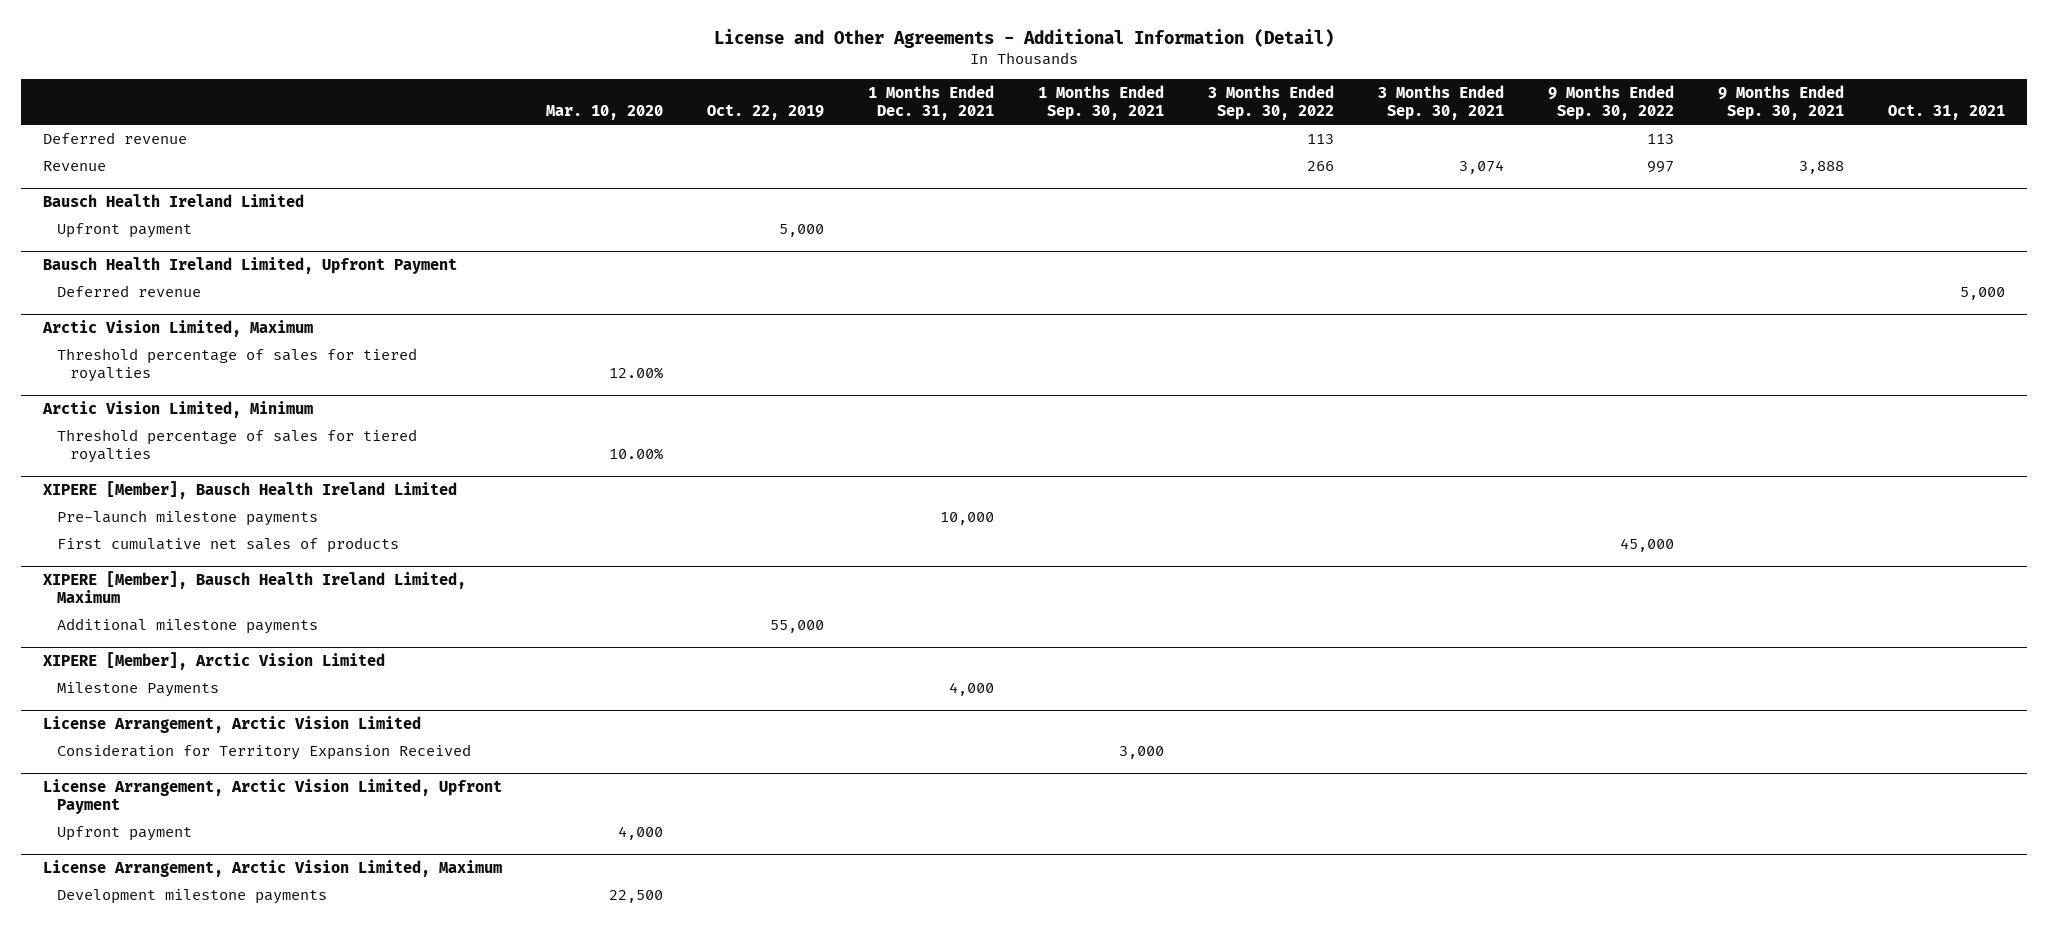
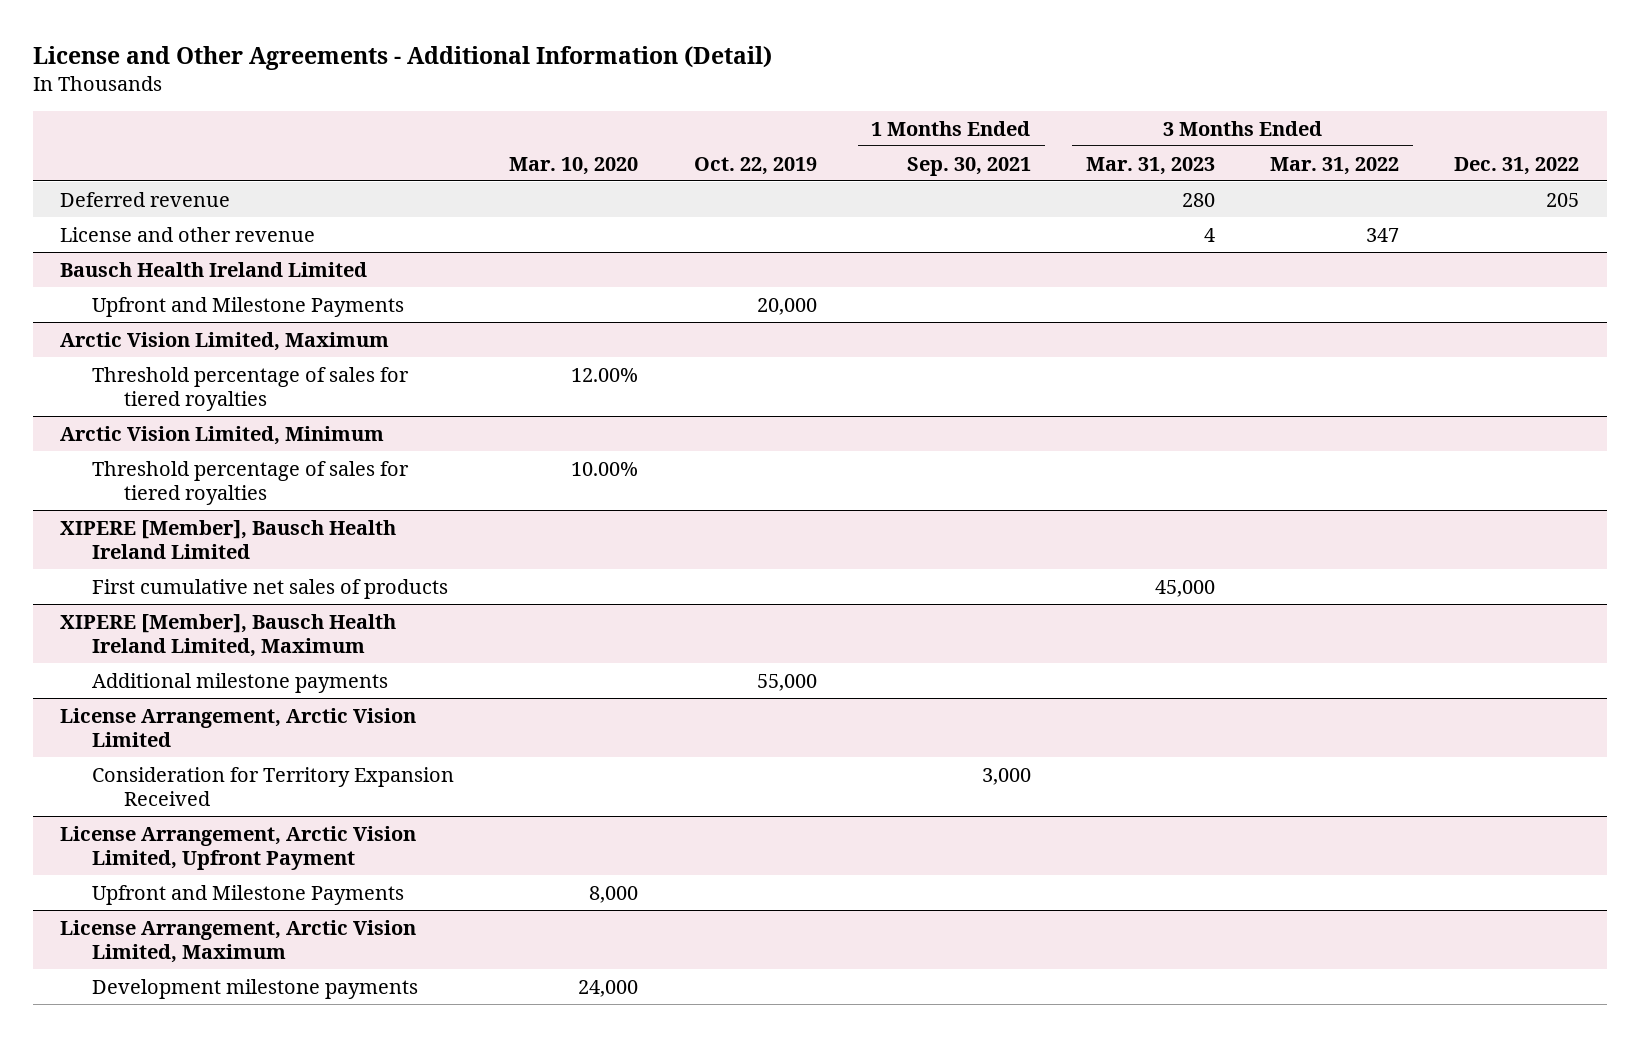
- | Mar. 10, 2020 | Oct. 22, 2019 | 1 Months Ended Dec. 31, 2021 | 1 Months Ended Sep. 30, 2021 | 3 Months Ended Sep. 30, 2022 | 3 Months Ended Sep. 30, 2021 | 9 Months Ended Sep. 30, 2022 | 9 Months Ended Sep. 30, 2021 | Oct. 31, 2021
+ | Mar. 10, 2020 | Oct. 22, 2019 | 1 Months Ended Sep. 30, 2021 | 3 Months Ended Mar. 31, 2023 | 3 Months Ended Mar. 31, 2022 | Dec. 31, 2022
- Revenue | | | | | 266 | 3,074 | 997 | 3,888 |
+ License and other revenue | | | | 4 | 347 |
@ Bausch Health Ireland Limited
- Upfront payment | | 5,000 | | | | | | |
- Bausch Health Ireland Limited, Upfront Payment
- Deferred revenue | | | | | | | | | 5,000
@ Bausch Health Ireland Limited
+ Upfront and Milestone Payments | | 20,000 | | | |
@ XIPERE [Member], Bausch Health Ireland Limited
- Pre-launch milestone payments | | | 10,000 | | | | | |
- XIPERE [Member], Arctic Vision Limited
- Milestone Payments | | | 4,000 | | | | | |
@ License Arrangement, Arctic Vision Limited, Upfront Payment
- Upfront payment | 4,000 | | | | | | | |
+ Upfront and Milestone Payments | 8,000 | | | | |
@ License Arrangement, Arctic Vision Limited, Maximum
- Development milestone payments | 22,500 | | | | | | | |
+ Development milestone payments | 24,000 | | | | |

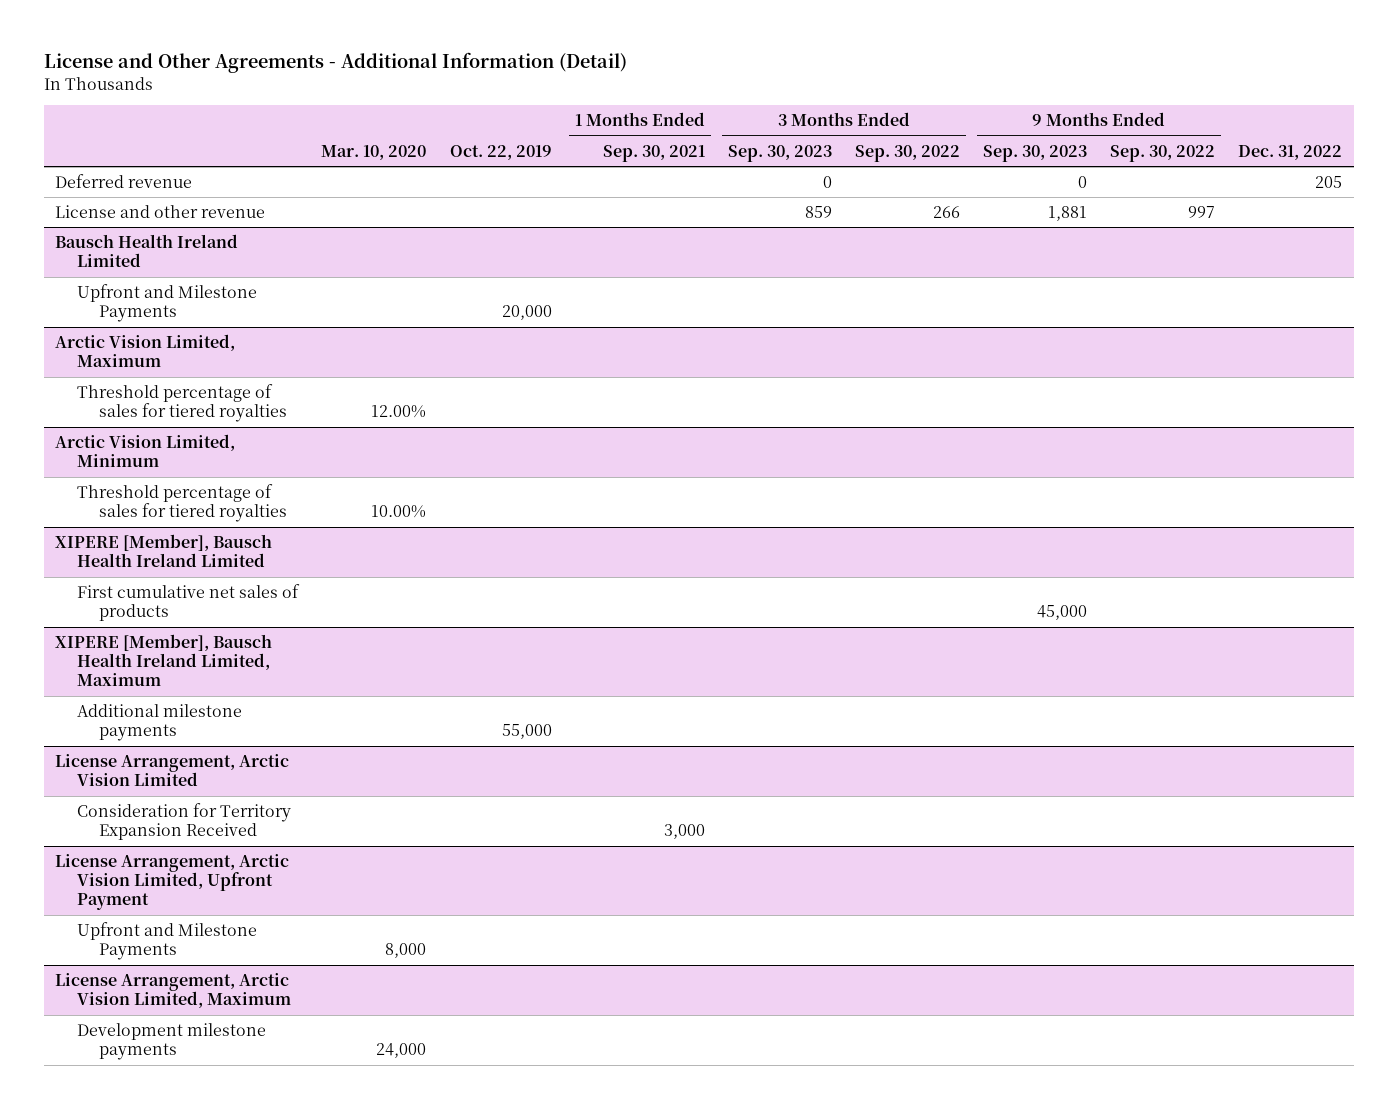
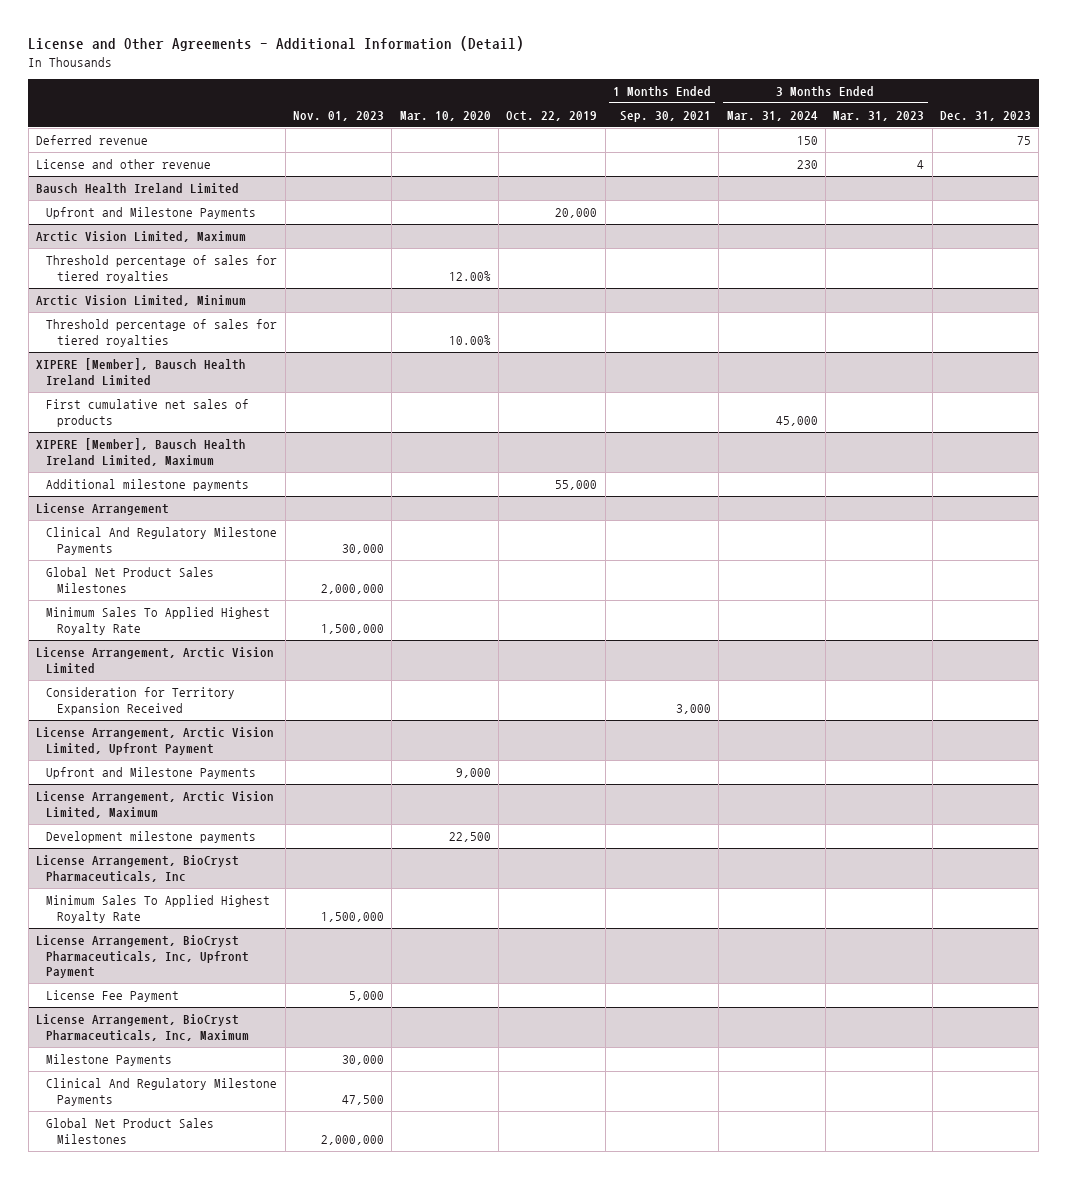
- | Mar. 10, 2020 | Oct. 22, 2019 | 1 Months Ended Sep. 30, 2021 | 3 Months Ended Sep. 30, 2023 | 3 Months Ended Sep. 30, 2022 | 9 Months Ended Sep. 30, 2023 | 9 Months Ended Sep. 30, 2022 | Dec. 31, 2022
+ | Nov. 01, 2023 | Mar. 10, 2020 | Oct. 22, 2019 | 1 Months Ended Sep. 30, 2021 | 3 Months Ended Mar. 31, 2024 | 3 Months Ended Mar. 31, 2023 | Dec. 31, 2023
+ License Arrangement
+ Clinical And Regulatory Milestone Payments | 30,000 | | | | | |
+ Global Net Product Sales Milestones | 2,000,000 | | | | | |
+ Minimum Sales To Applied Highest Royalty Rate | 1,500,000 | | | | | |
@ License Arrangement, Arctic Vision Limited, Upfront Payment
- Upfront and Milestone Payments | 8,000 | | | | | | |
+ Upfront and Milestone Payments | | 9,000 | | | | |
@ License Arrangement, Arctic Vision Limited, Maximum
- Development milestone payments | 24,000 | | | | | | |
+ Development milestone payments | | 22,500 | | | | |
+ License Arrangement, BioCryst Pharmaceuticals, Inc
+ Minimum Sales To Applied Highest Royalty Rate | 1,500,000 | | | | | |
+ License Arrangement, BioCryst Pharmaceuticals, Inc, Upfront Payment
+ License Fee Payment | 5,000 | | | | | |
+ License Arrangement, BioCryst Pharmaceuticals, Inc, Maximum
+ Milestone Payments | 30,000 | | | | | |
+ Clinical And Regulatory Milestone Payments | 47,500 | | | | | |
+ Global Net Product Sales Milestones | 2,000,000 | | | | | |

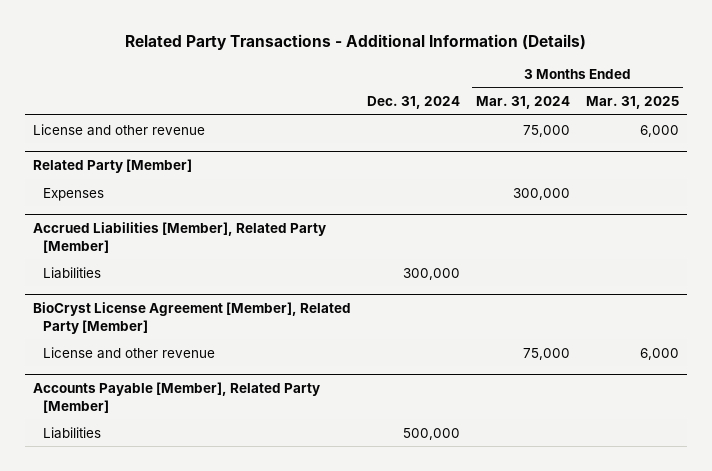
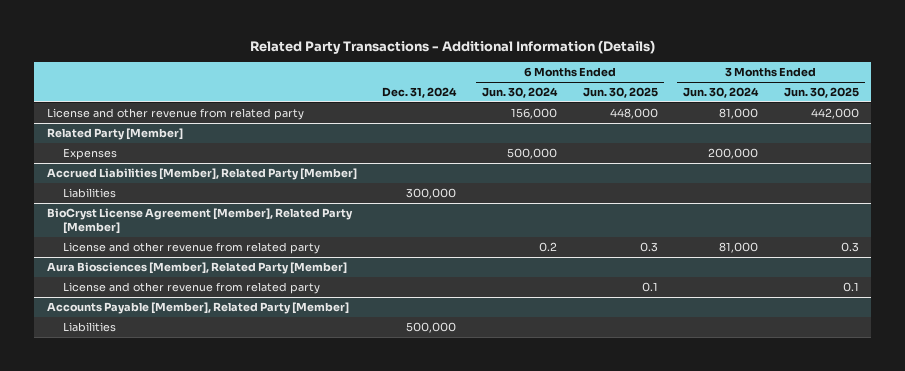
- | Dec. 31, 2024 | 3 Months Ended Mar. 31, 2024 | 3 Months Ended Mar. 31, 2025
+ | Dec. 31, 2024 | 6 Months Ended Jun. 30, 2024 | 6 Months Ended Jun. 30, 2025 | 3 Months Ended Jun. 30, 2024 | 3 Months Ended Jun. 30, 2025
- License and other revenue | | 75,000 | 6,000
+ License and other revenue from related party | | 156,000 | 448,000 | 81,000 | 442,000
@ BioCryst License Agreement [Member], Related Party [Member]
- License and other revenue | | 75,000 | 6,000
+ License and other revenue from related party | | 0.2 | 0.3 | 81,000 | 0.3
+ Aura Biosciences [Member], Related Party [Member]
+ License and other revenue from related party | | | 0.1 | | 0.1

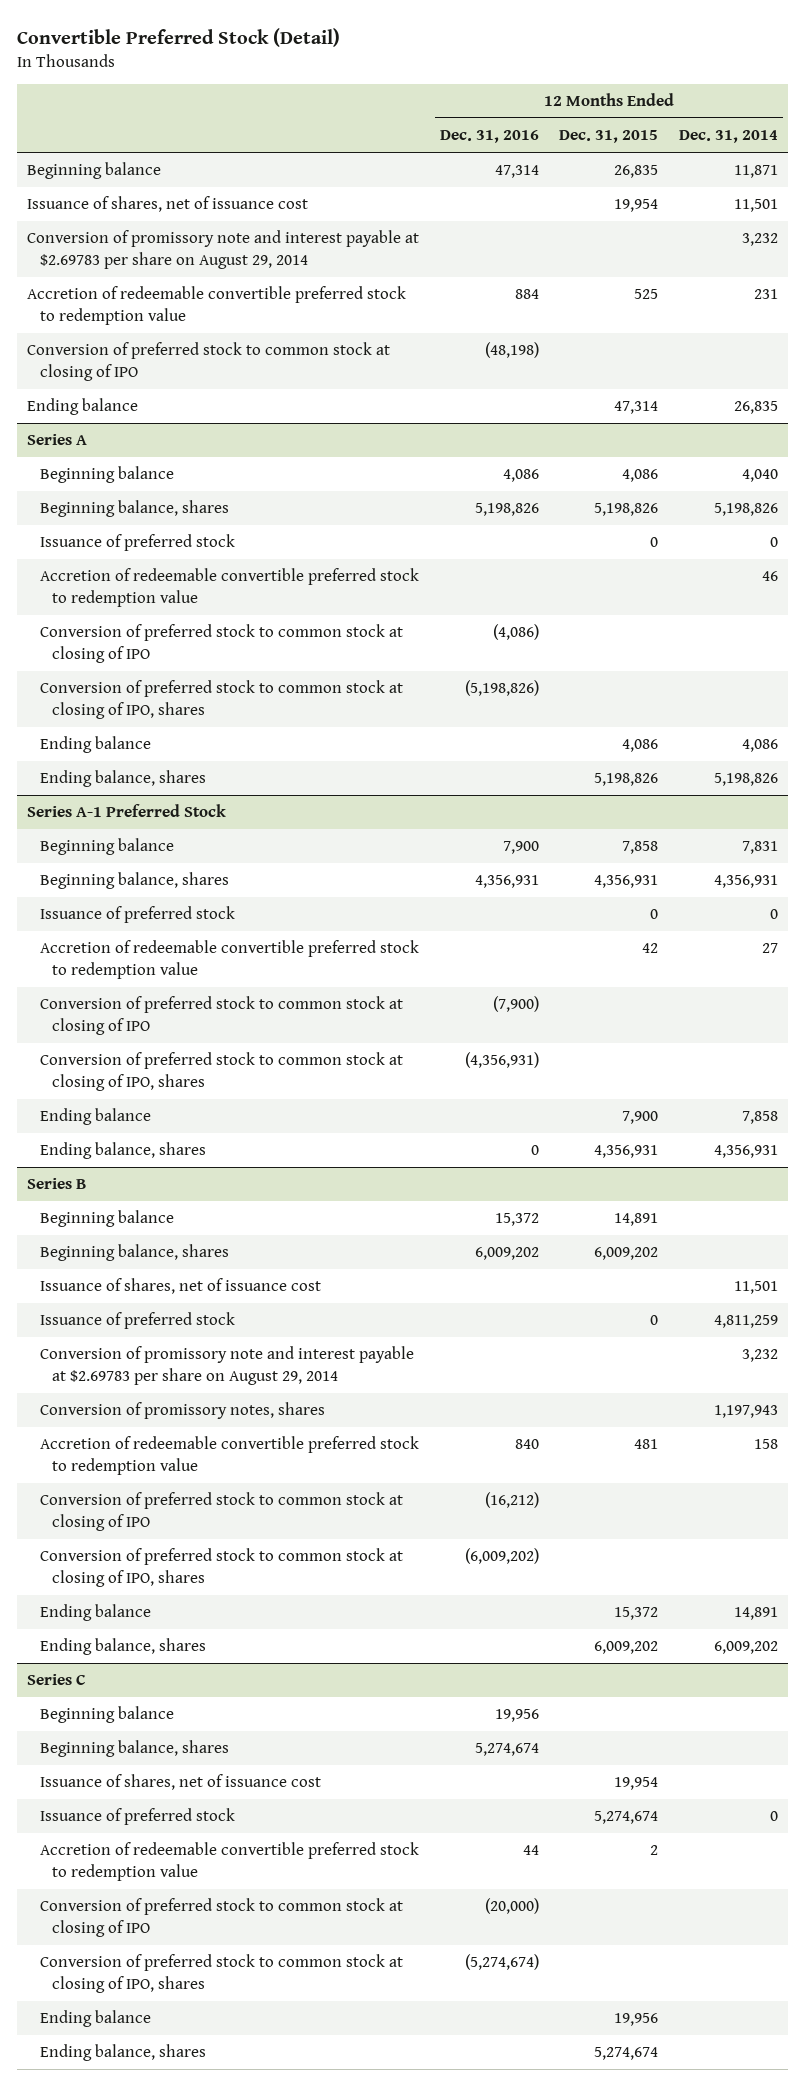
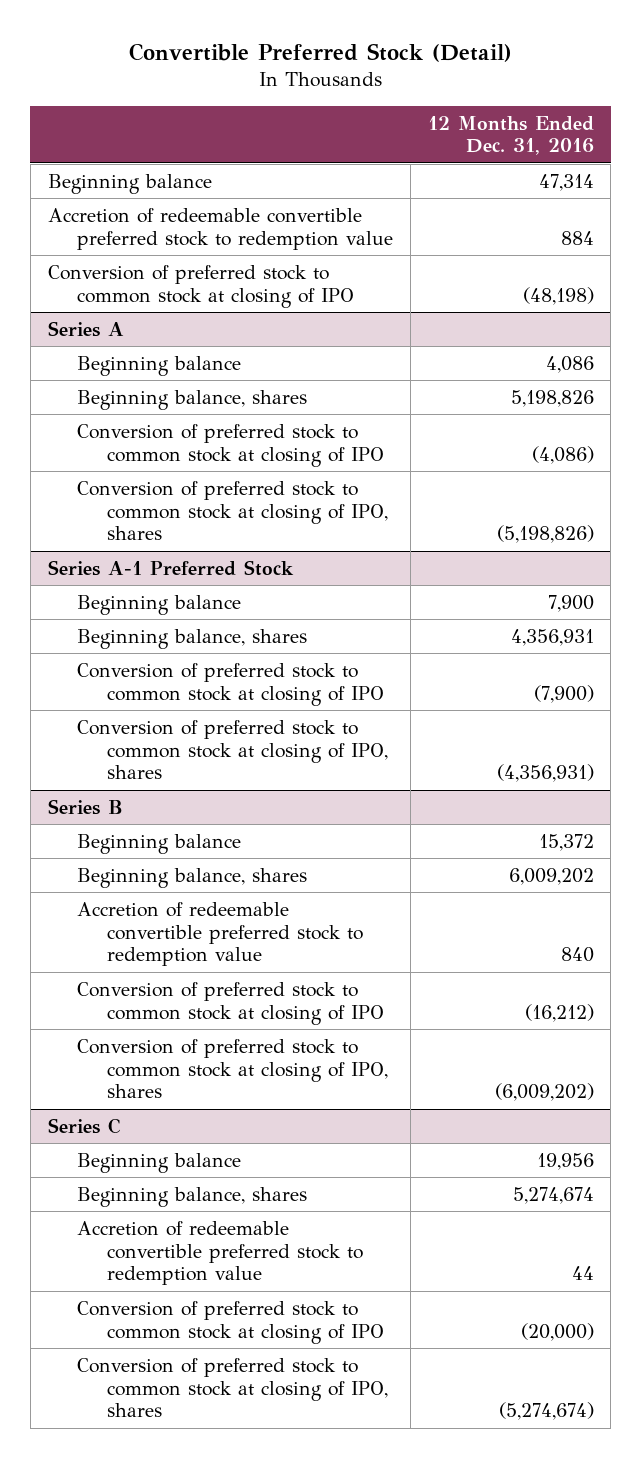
- | 12 Months Ended Dec. 31, 2016 | 12 Months Ended Dec. 31, 2015 | 12 Months Ended Dec. 31, 2014
+ | 12 Months Ended Dec. 31, 2016
- Issuance of shares, net of issuance cost | | 19,954 | 11,501
- Conversion of promissory note and interest payable at $2.69783 per share on August 29, 2014 | | | 3,232
- Ending balance | | 47,314 | 26,835
@ Series A
- Issuance of preferred stock | | 0 | 0
- Accretion of redeemable convertible preferred stock to redemption value | | | 46
- Ending balance | | 4,086 | 4,086
- Ending balance, shares | | 5,198,826 | 5,198,826
@ Series A-1 Preferred Stock
- Issuance of preferred stock | | 0 | 0
- Accretion of redeemable convertible preferred stock to redemption value | | 42 | 27
- Ending balance | | 7,900 | 7,858
- Ending balance, shares | 0 | 4,356,931 | 4,356,931
@ Series B
- Issuance of shares, net of issuance cost | | | 11,501
- Issuance of preferred stock | | 0 | 4,811,259
- Conversion of promissory note and interest payable at $2.69783 per share on August 29, 2014 | | | 3,232
- Conversion of promissory notes, shares | | | 1,197,943
- Ending balance | | 15,372 | 14,891
- Ending balance, shares | | 6,009,202 | 6,009,202
@ Series C
- Issuance of shares, net of issuance cost | | 19,954 |
- Issuance of preferred stock | | 5,274,674 | 0
- Ending balance | | 19,956 |
- Ending balance, shares | | 5,274,674 |

